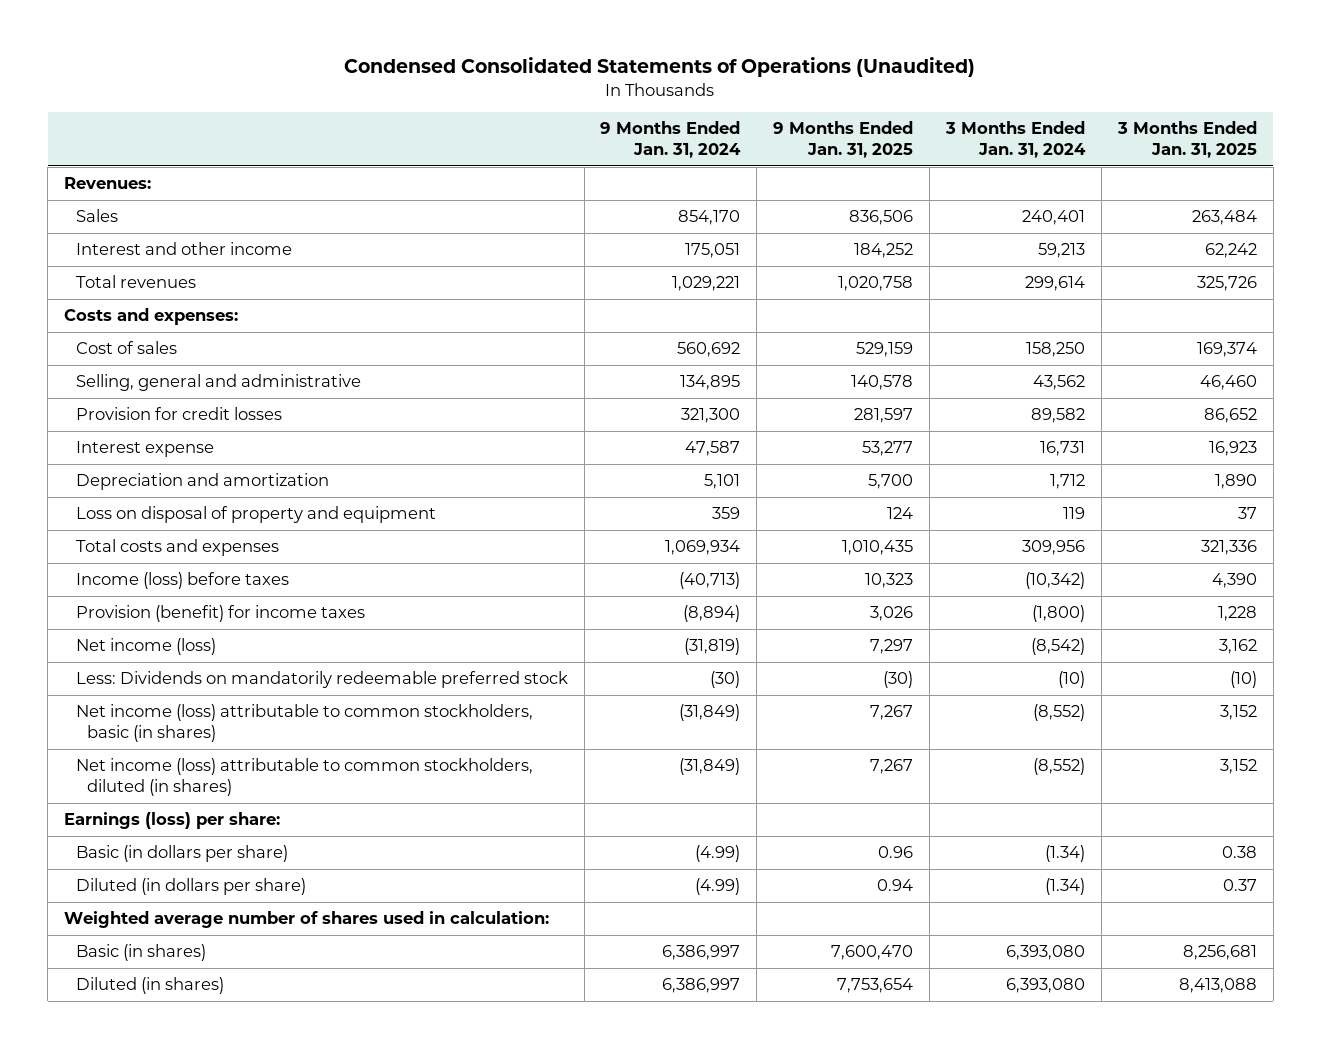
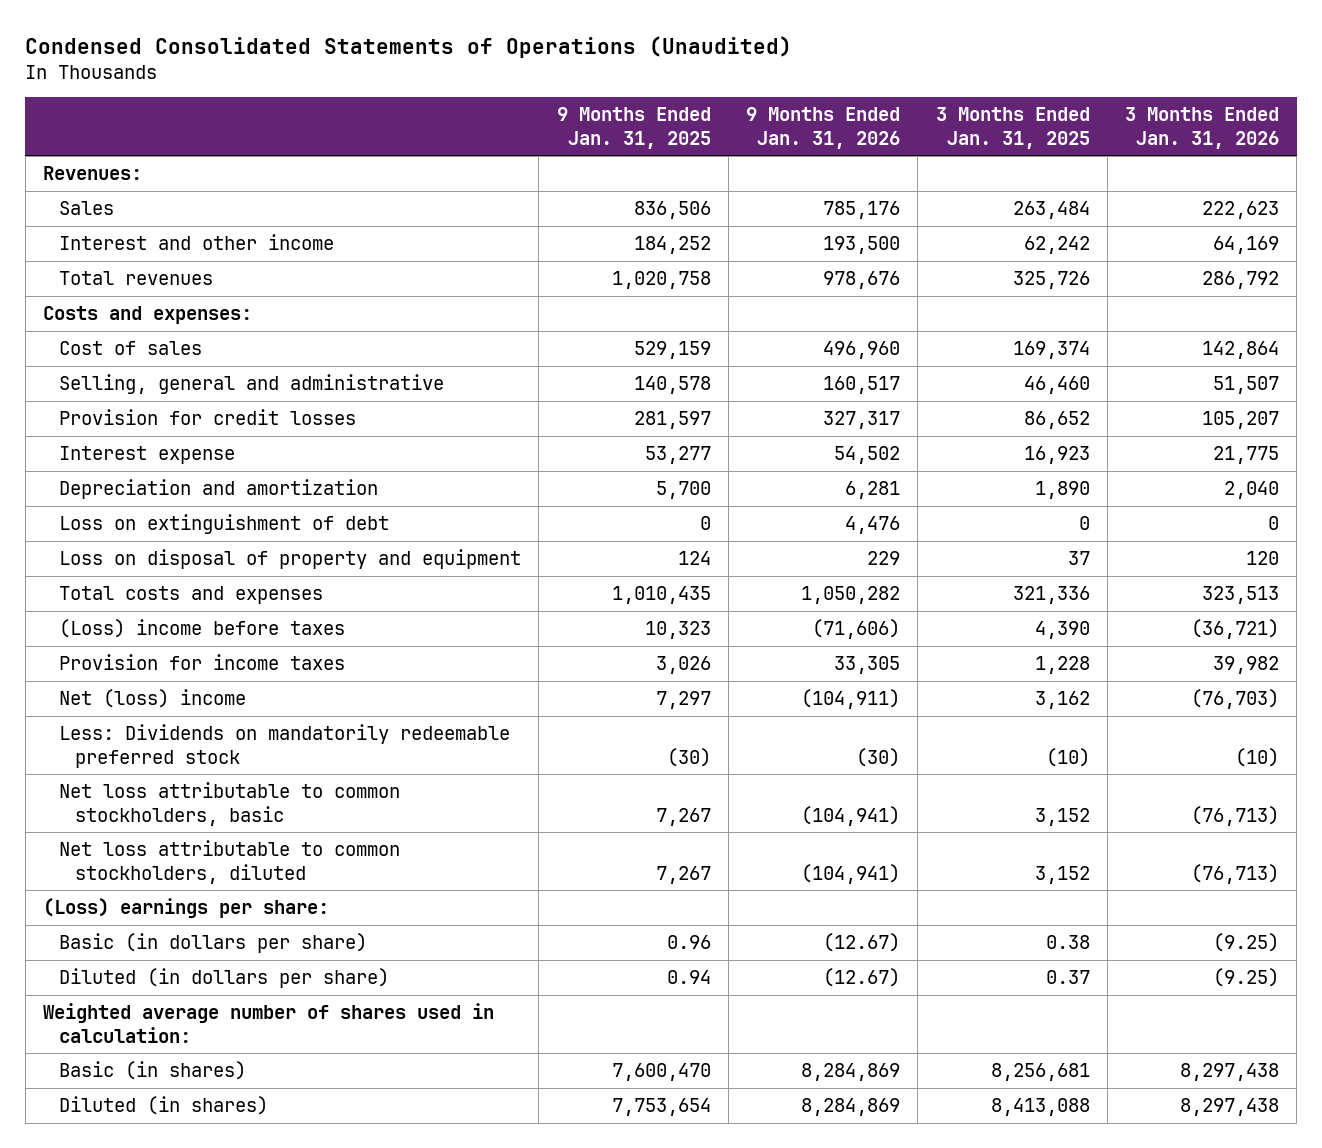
- | 9 Months Ended Jan. 31, 2024 | 9 Months Ended Jan. 31, 2025 | 3 Months Ended Jan. 31, 2024 | 3 Months Ended Jan. 31, 2025
+ | 9 Months Ended Jan. 31, 2025 | 9 Months Ended Jan. 31, 2026 | 3 Months Ended Jan. 31, 2025 | 3 Months Ended Jan. 31, 2026
+ Loss on extinguishment of debt | 0 | 4,476 | 0 | 0
- Income (loss) before taxes | (40,713) | 10,323 | (10,342) | 4,390
- Provision (benefit) for income taxes | (8,894) | 3,026 | (1,800) | 1,228
- Net income (loss) | (31,819) | 7,297 | (8,542) | 3,162
+ (Loss) income before taxes | 10,323 | (71,606) | 4,390 | (36,721)
+ Provision for income taxes | 3,026 | 33,305 | 1,228 | 39,982
+ Net (loss) income | 7,297 | (104,911) | 3,162 | (76,703)
- Net income (loss) attributable to common stockholders, basic (in shares) | (31,849) | 7,267 | (8,552) | 3,152
- Net income (loss) attributable to common stockholders, diluted (in shares) | (31,849) | 7,267 | (8,552) | 3,152
- Earnings (loss) per share:
+ Net loss attributable to common stockholders, basic | 7,267 | (104,941) | 3,152 | (76,713)
+ Net loss attributable to common stockholders, diluted | 7,267 | (104,941) | 3,152 | (76,713)
+ (Loss) earnings per share:

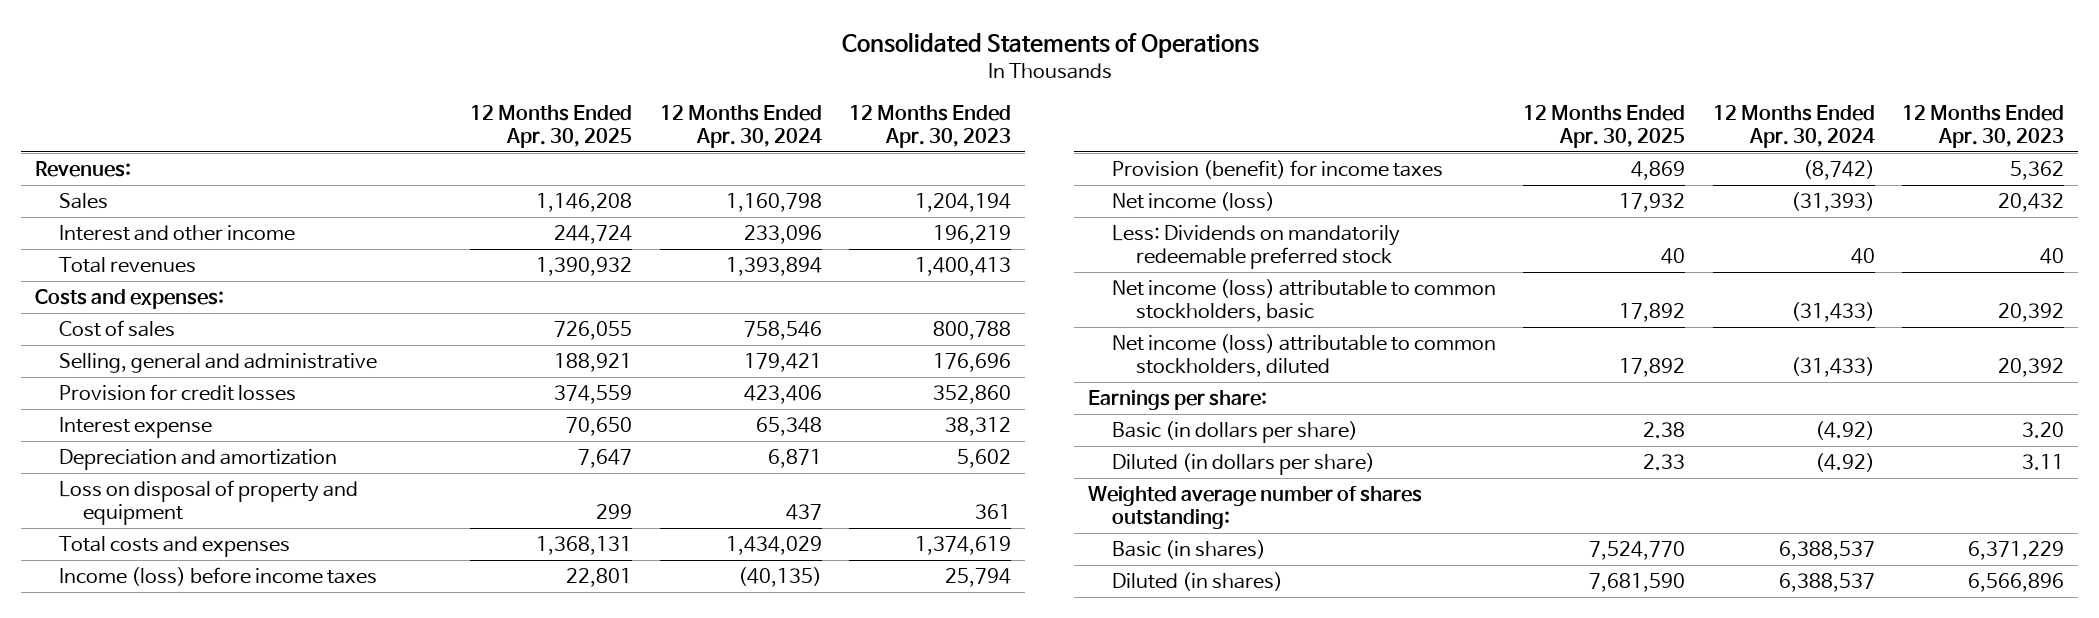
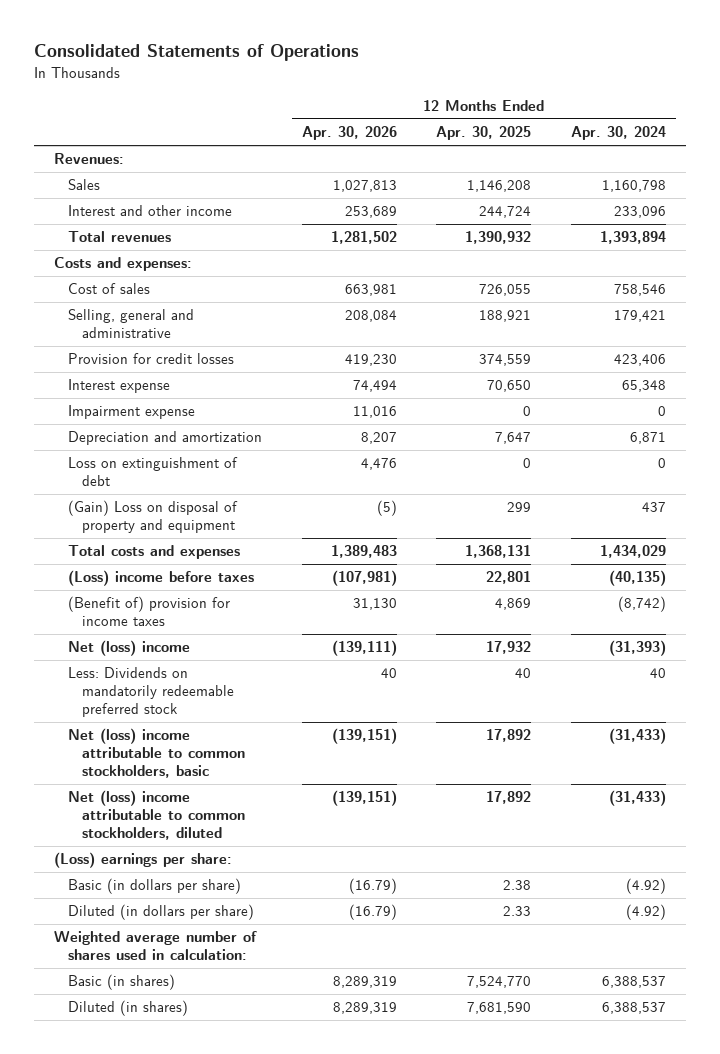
- | 12 Months Ended Apr. 30, 2025 | 12 Months Ended Apr. 30, 2024 | 12 Months Ended Apr. 30, 2023
+ | 12 Months Ended Apr. 30, 2026 | 12 Months Ended Apr. 30, 2025 | 12 Months Ended Apr. 30, 2024
+ Impairment expense | 11,016 | 0 | 0
- Loss on disposal of property and equipment | 299 | 437 | 361
+ Loss on extinguishment of debt | 4,476 | 0 | 0
+ (Gain) Loss on disposal of property and equipment | (5) | 299 | 437
- Income (loss) before income taxes | 22,801 | (40,135) | 25,794
- Provision (benefit) for income taxes | 4,869 | (8,742) | 5,362
- Net income (loss) | 17,932 | (31,393) | 20,432
+ (Loss) income before taxes | (107,981) | 22,801 | (40,135)
+ (Benefit of) provision for income taxes | 31,130 | 4,869 | (8,742)
+ Net (loss) income | (139,111) | 17,932 | (31,393)
- Net income (loss) attributable to common stockholders, basic | 17,892 | (31,433) | 20,392
- Net income (loss) attributable to common stockholders, diluted | 17,892 | (31,433) | 20,392
- Earnings per share:
+ Net (loss) income attributable to common stockholders, basic | (139,151) | 17,892 | (31,433)
+ Net (loss) income attributable to common stockholders, diluted | (139,151) | 17,892 | (31,433)
+ (Loss) earnings per share:
- Weighted average number of shares outstanding:
+ Weighted average number of shares used in calculation:

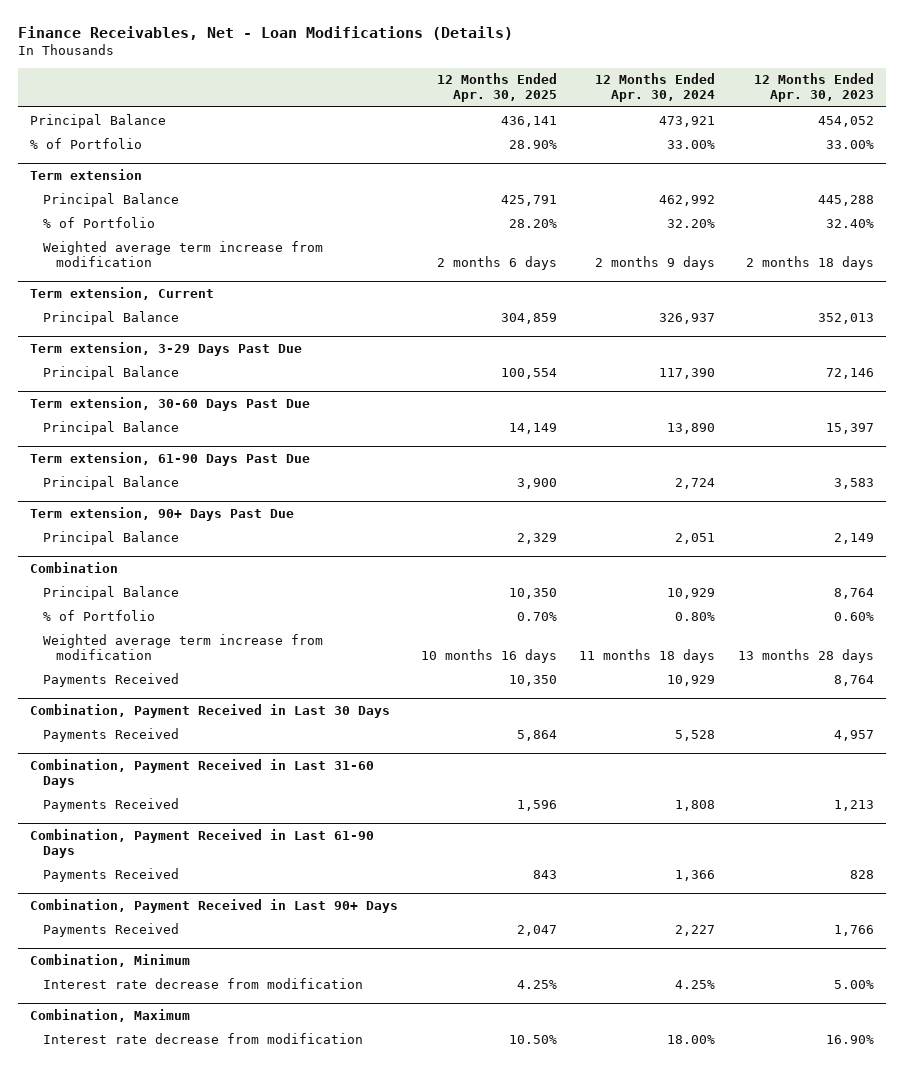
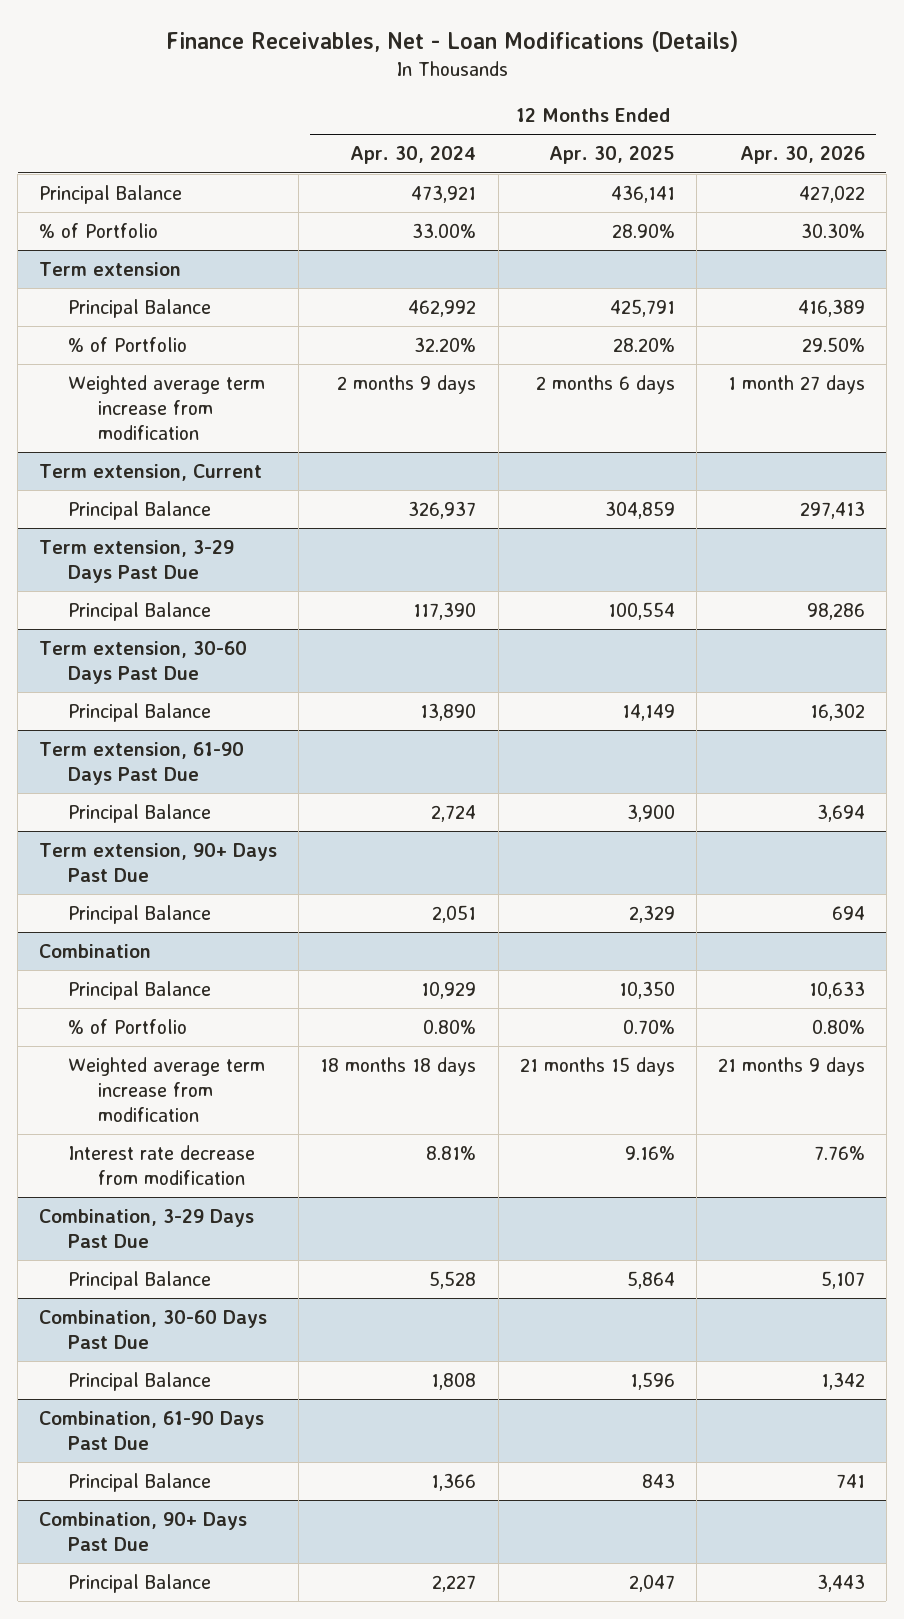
- | 12 Months Ended Apr. 30, 2025 | 12 Months Ended Apr. 30, 2024 | 12 Months Ended Apr. 30, 2023
+ | 12 Months Ended Apr. 30, 2024 | 12 Months Ended Apr. 30, 2025 | 12 Months Ended Apr. 30, 2026
@ Combination
- Weighted average term increase from modification | 10 months 16 days | 11 months 18 days | 13 months 28 days
- Payments Received | 10,350 | 10,929 | 8,764
- Combination, Payment Received in Last 30 Days
- Payments Received | 5,864 | 5,528 | 4,957
- Combination, Payment Received in Last 31-60 Days
- Payments Received | 1,596 | 1,808 | 1,213
- Combination, Payment Received in Last 61-90 Days
- Payments Received | 843 | 1,366 | 828
- Combination, Payment Received in Last 90+ Days
- Payments Received | 2,047 | 2,227 | 1,766
- Combination, Minimum
- Interest rate decrease from modification | 4.25% | 4.25% | 5.00%
- Combination, Maximum
- Interest rate decrease from modification | 10.50% | 18.00% | 16.90%
@ Combination
+ Weighted average term increase from modification | 18 months 18 days | 21 months 15 days | 21 months 9 days
+ Interest rate decrease from modification | 8.81% | 9.16% | 7.76%
+ Combination, 3-29 Days Past Due
+ Principal Balance | 5,528 | 5,864 | 5,107
+ Combination, 30-60 Days Past Due
+ Principal Balance | 1,808 | 1,596 | 1,342
+ Combination, 61-90 Days Past Due
+ Principal Balance | 1,366 | 843 | 741
+ Combination, 90+ Days Past Due
+ Principal Balance | 2,227 | 2,047 | 3,443

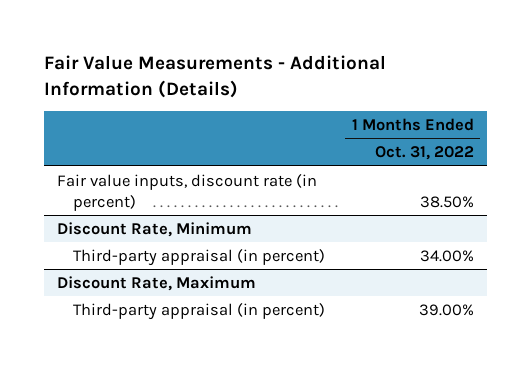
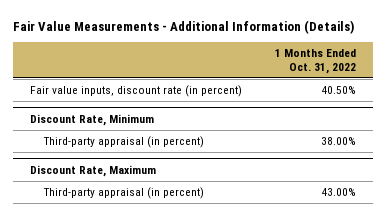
- Fair value inputs, discount rate (in percent) | 38.50%
+ Fair value inputs, discount rate (in percent) | 40.50%
@ Discount Rate, Minimum
- Third-party appraisal (in percent) | 34.00%
+ Third-party appraisal (in percent) | 38.00%
@ Discount Rate, Maximum
- Third-party appraisal (in percent) | 39.00%
+ Third-party appraisal (in percent) | 43.00%

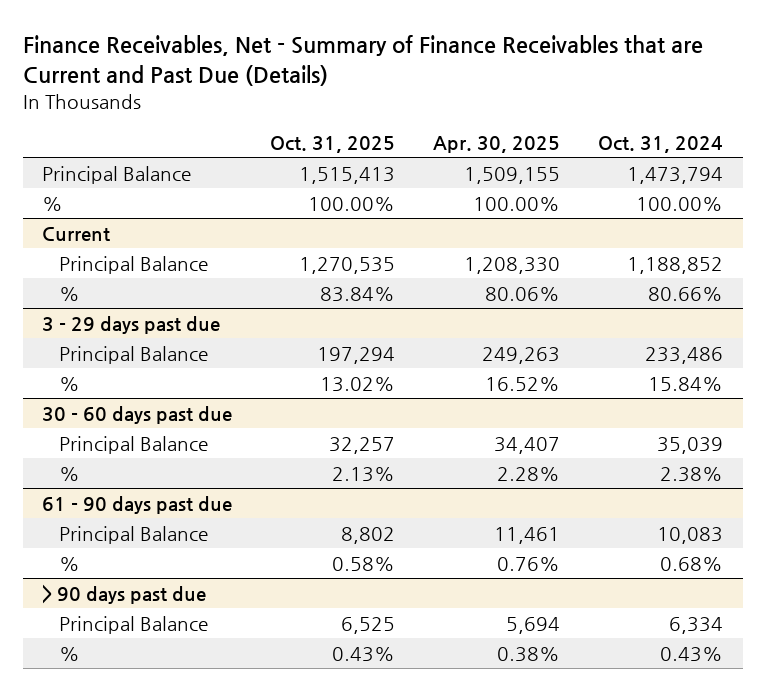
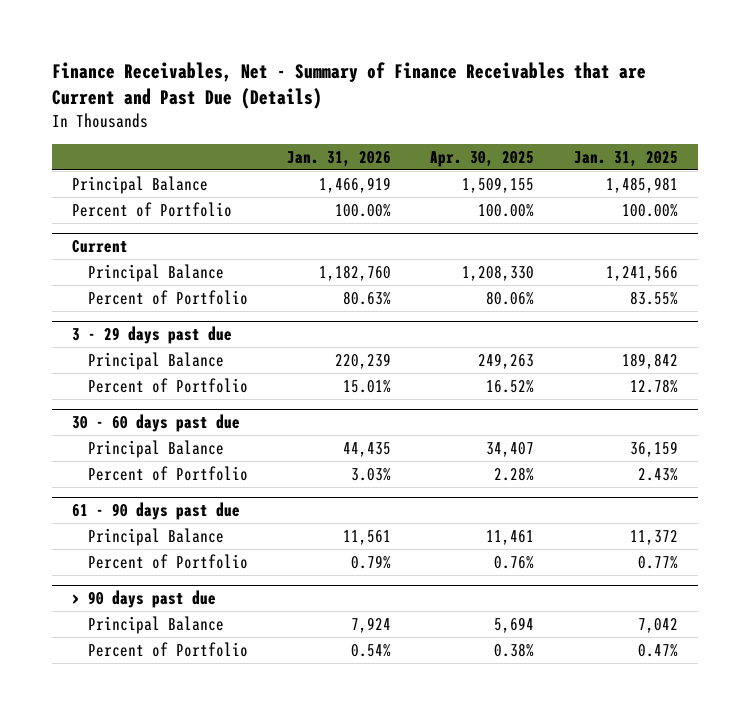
- | Oct. 31, 2025 | Apr. 30, 2025 | Oct. 31, 2024
+ | Jan. 31, 2026 | Apr. 30, 2025 | Jan. 31, 2025
- % | 100.00% | 100.00% | 100.00%
+ Percent of Portfolio | 100.00% | 100.00% | 100.00%
@ Current
- % | 83.84% | 80.06% | 80.66%
+ Percent of Portfolio | 80.63% | 80.06% | 83.55%
@ 3 - 29 days past due
- % | 13.02% | 16.52% | 15.84%
+ Percent of Portfolio | 15.01% | 16.52% | 12.78%
@ 30 - 60 days past due
- % | 2.13% | 2.28% | 2.38%
+ Percent of Portfolio | 3.03% | 2.28% | 2.43%
@ 61 - 90 days past due
- % | 0.58% | 0.76% | 0.68%
+ Percent of Portfolio | 0.79% | 0.76% | 0.77%
@ > 90 days past due
- % | 0.43% | 0.38% | 0.43%
+ Percent of Portfolio | 0.54% | 0.38% | 0.47%

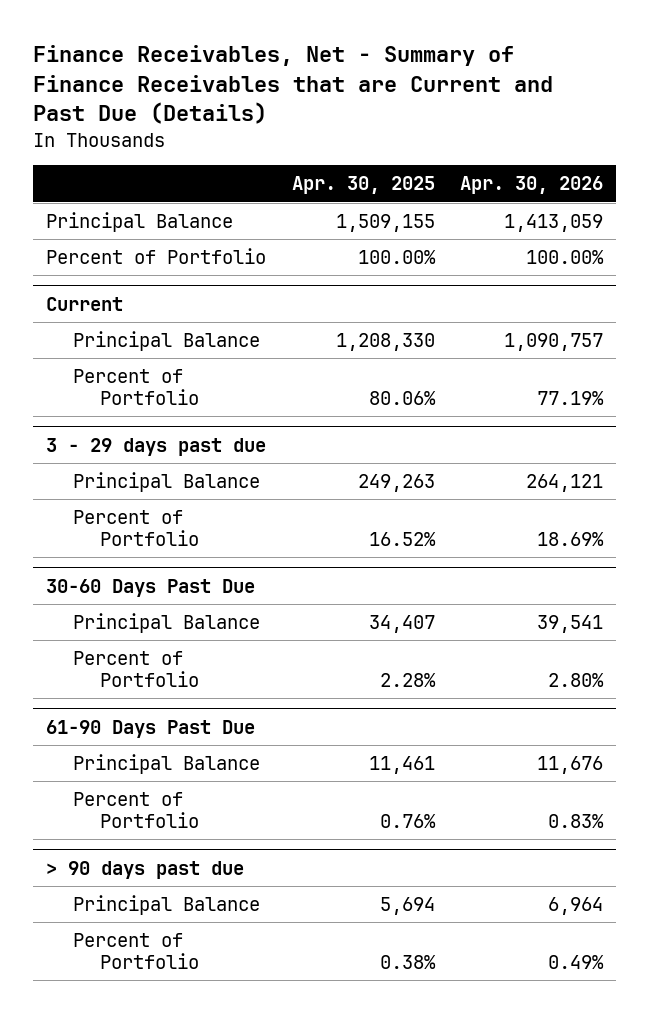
- | Jan. 31, 2026 | Apr. 30, 2025 | Jan. 31, 2025
+ | Apr. 30, 2025 | Apr. 30, 2026
- 30 - 60 days past due
+ 30-60 Days Past Due
- 61 - 90 days past due
+ 61-90 Days Past Due

